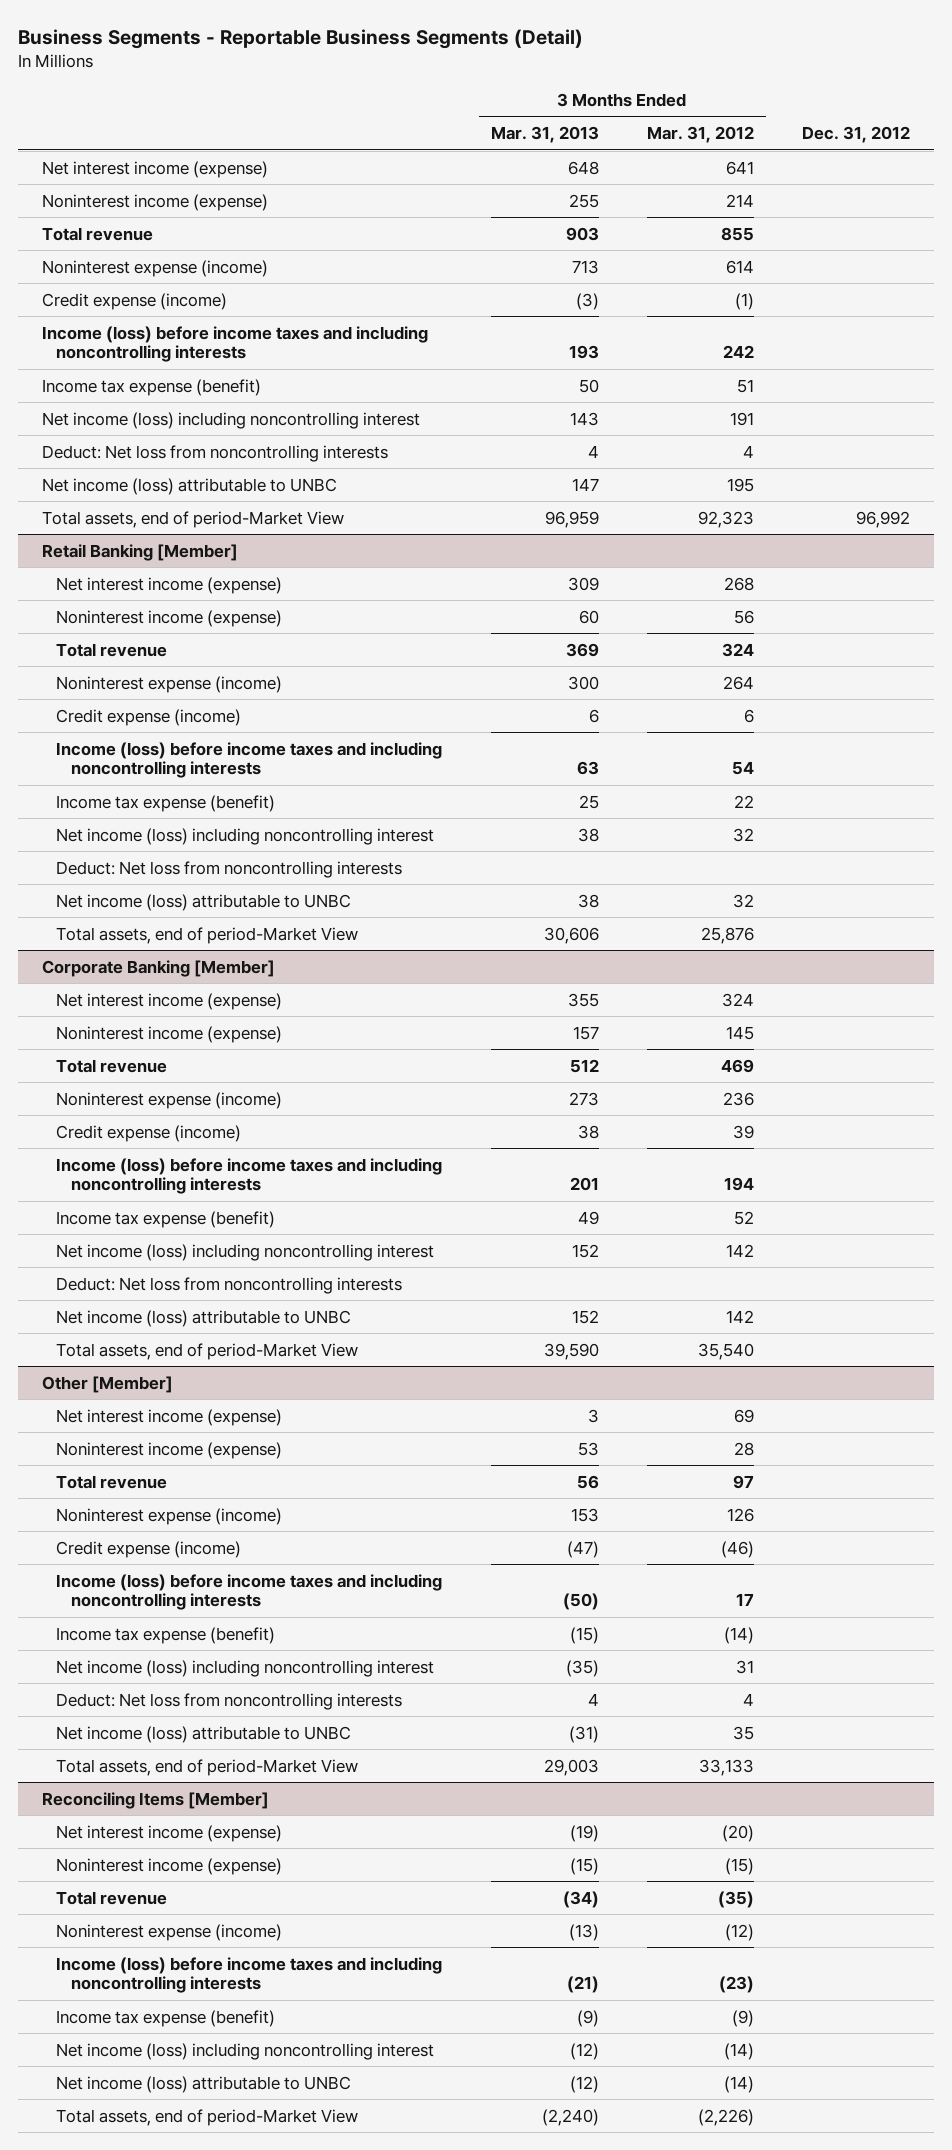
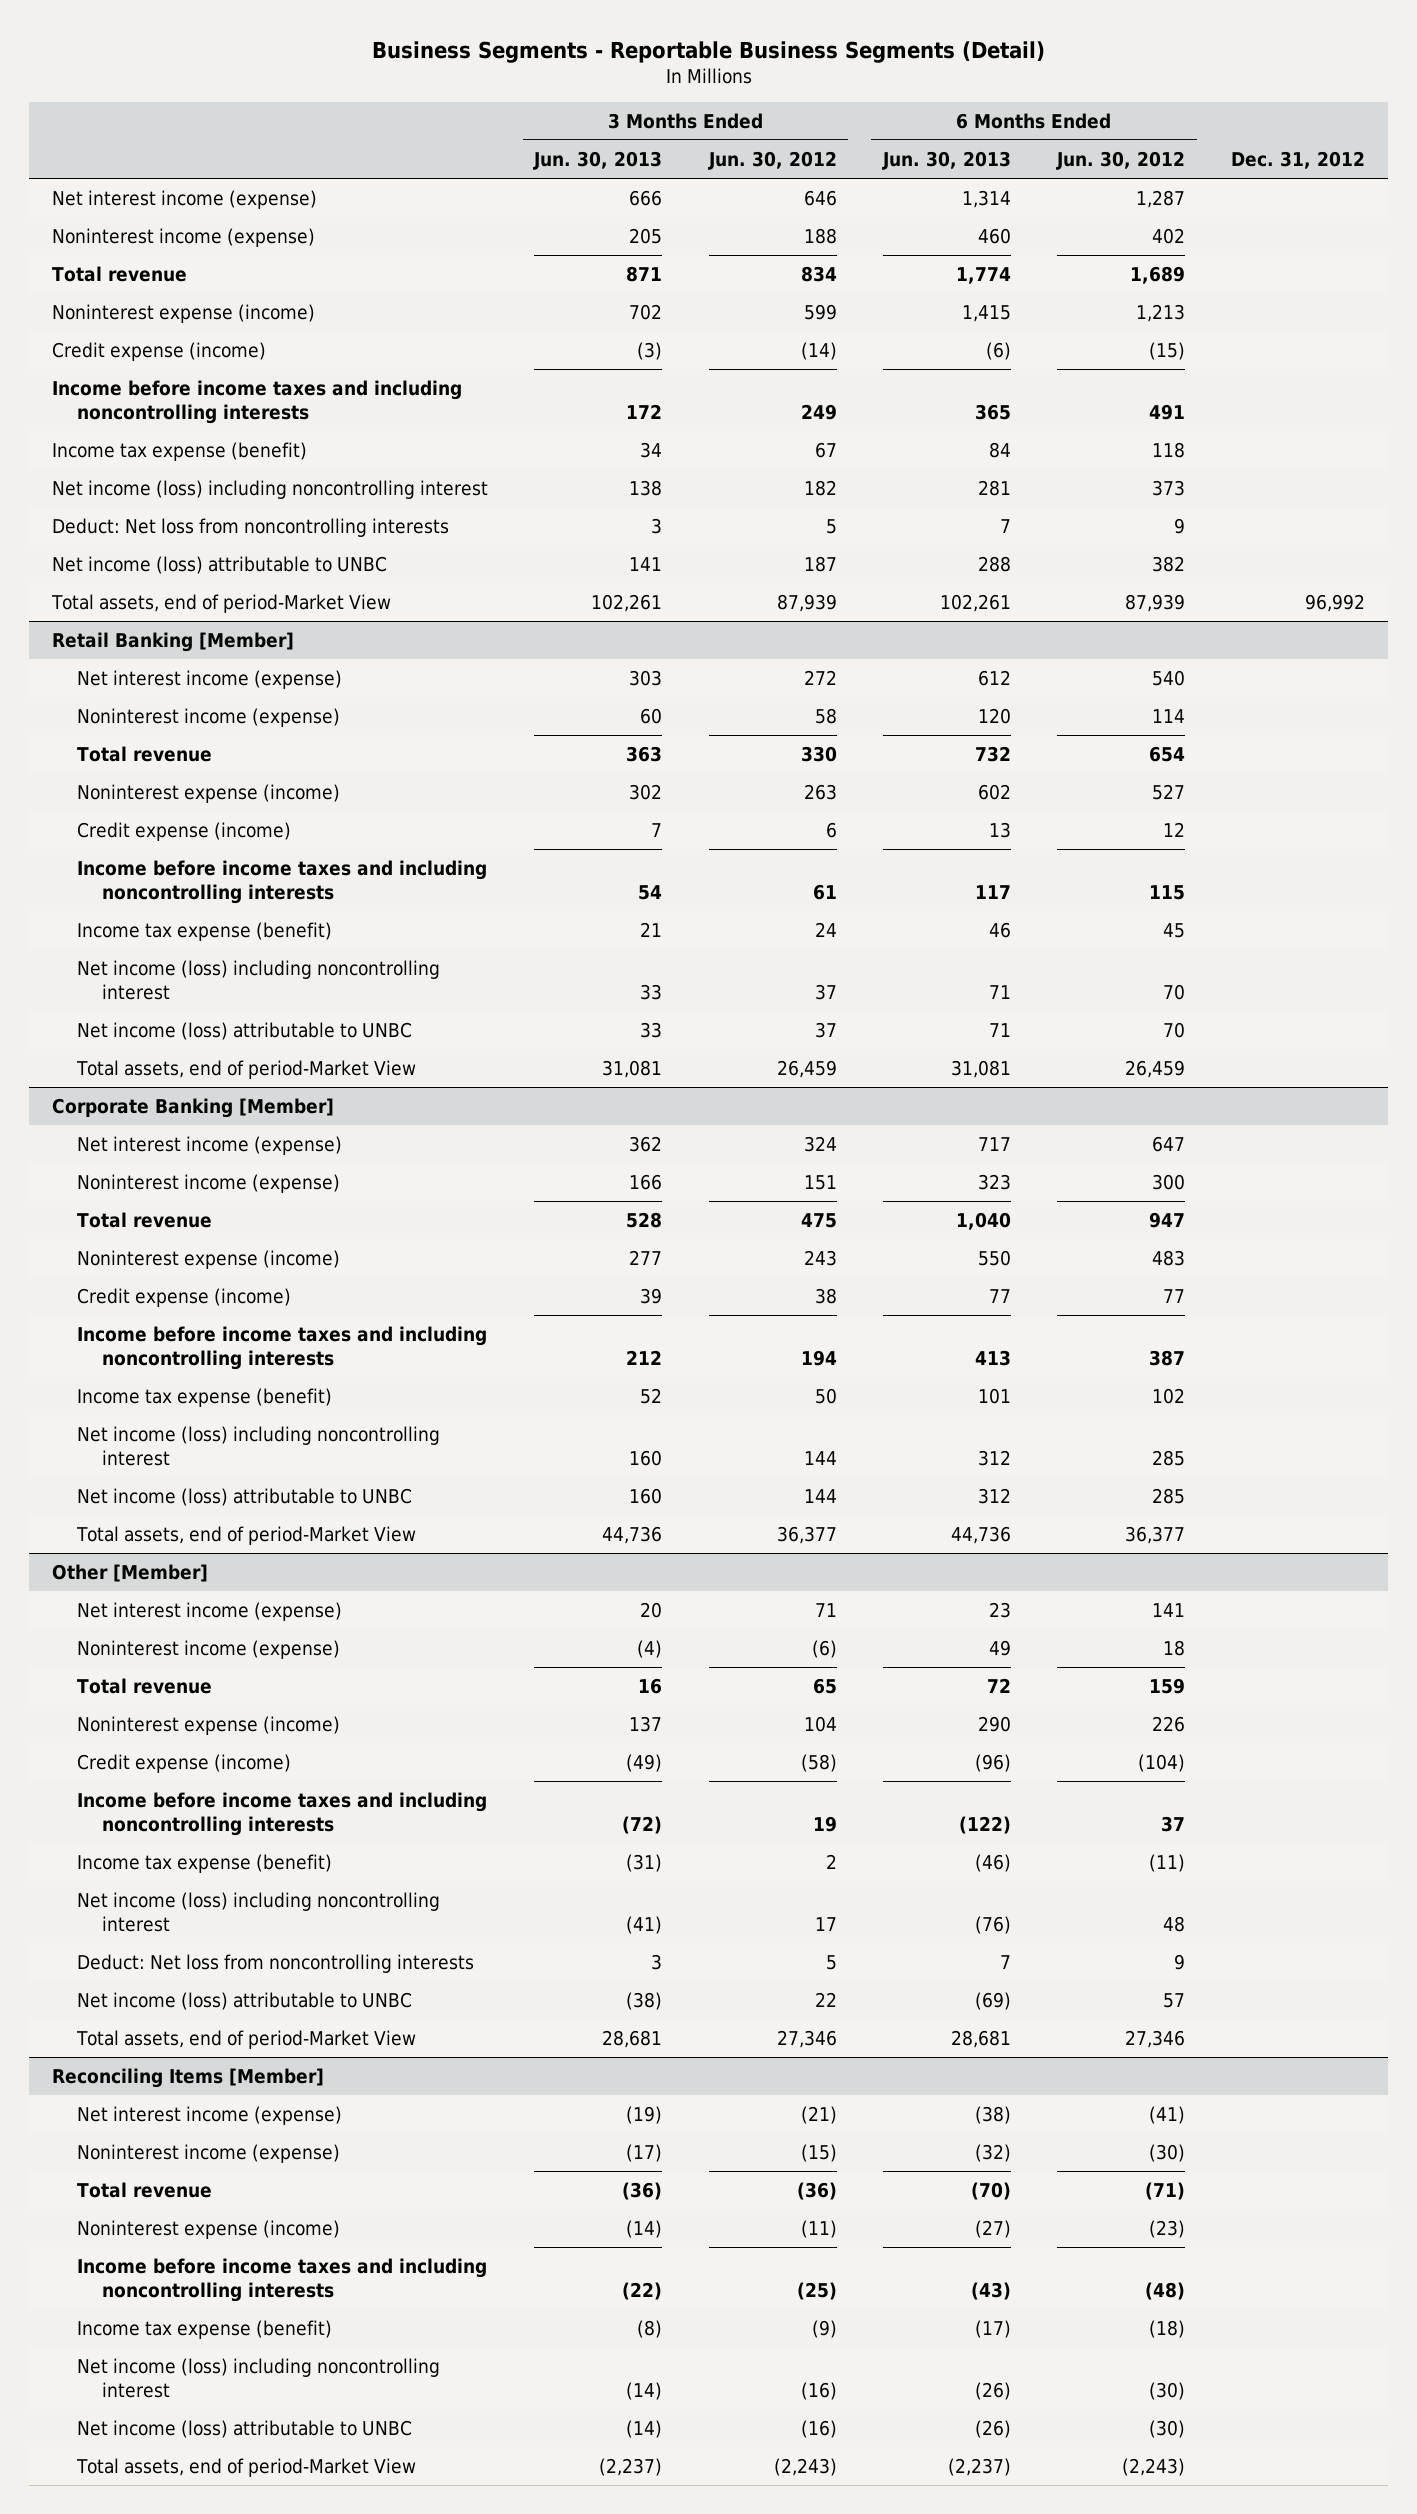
- | 3 Months Ended Mar. 31, 2013 | 3 Months Ended Mar. 31, 2012 | Dec. 31, 2012
+ | 3 Months Ended Jun. 30, 2013 | 3 Months Ended Jun. 30, 2012 | 6 Months Ended Jun. 30, 2013 | 6 Months Ended Jun. 30, 2012 | Dec. 31, 2012
- Income (loss) before income taxes and including noncontrolling interests | 193 | 242 |
+ Income before income taxes and including noncontrolling interests | 172 | 249 | 365 | 491 |
@ Retail Banking [Member]
- Income (loss) before income taxes and including noncontrolling interests | 63 | 54 |
+ Income before income taxes and including noncontrolling interests | 54 | 61 | 117 | 115 |
- Deduct: Net loss from noncontrolling interests
@ Corporate Banking [Member]
- Income (loss) before income taxes and including noncontrolling interests | 201 | 194 |
+ Income before income taxes and including noncontrolling interests | 212 | 194 | 413 | 387 |
- Deduct: Net loss from noncontrolling interests
@ Other [Member]
- Income (loss) before income taxes and including noncontrolling interests | (50) | 17 |
+ Income before income taxes and including noncontrolling interests | (72) | 19 | (122) | 37 |
@ Reconciling Items [Member]
- Income (loss) before income taxes and including noncontrolling interests | (21) | (23) |
+ Income before income taxes and including noncontrolling interests | (22) | (25) | (43) | (48) |

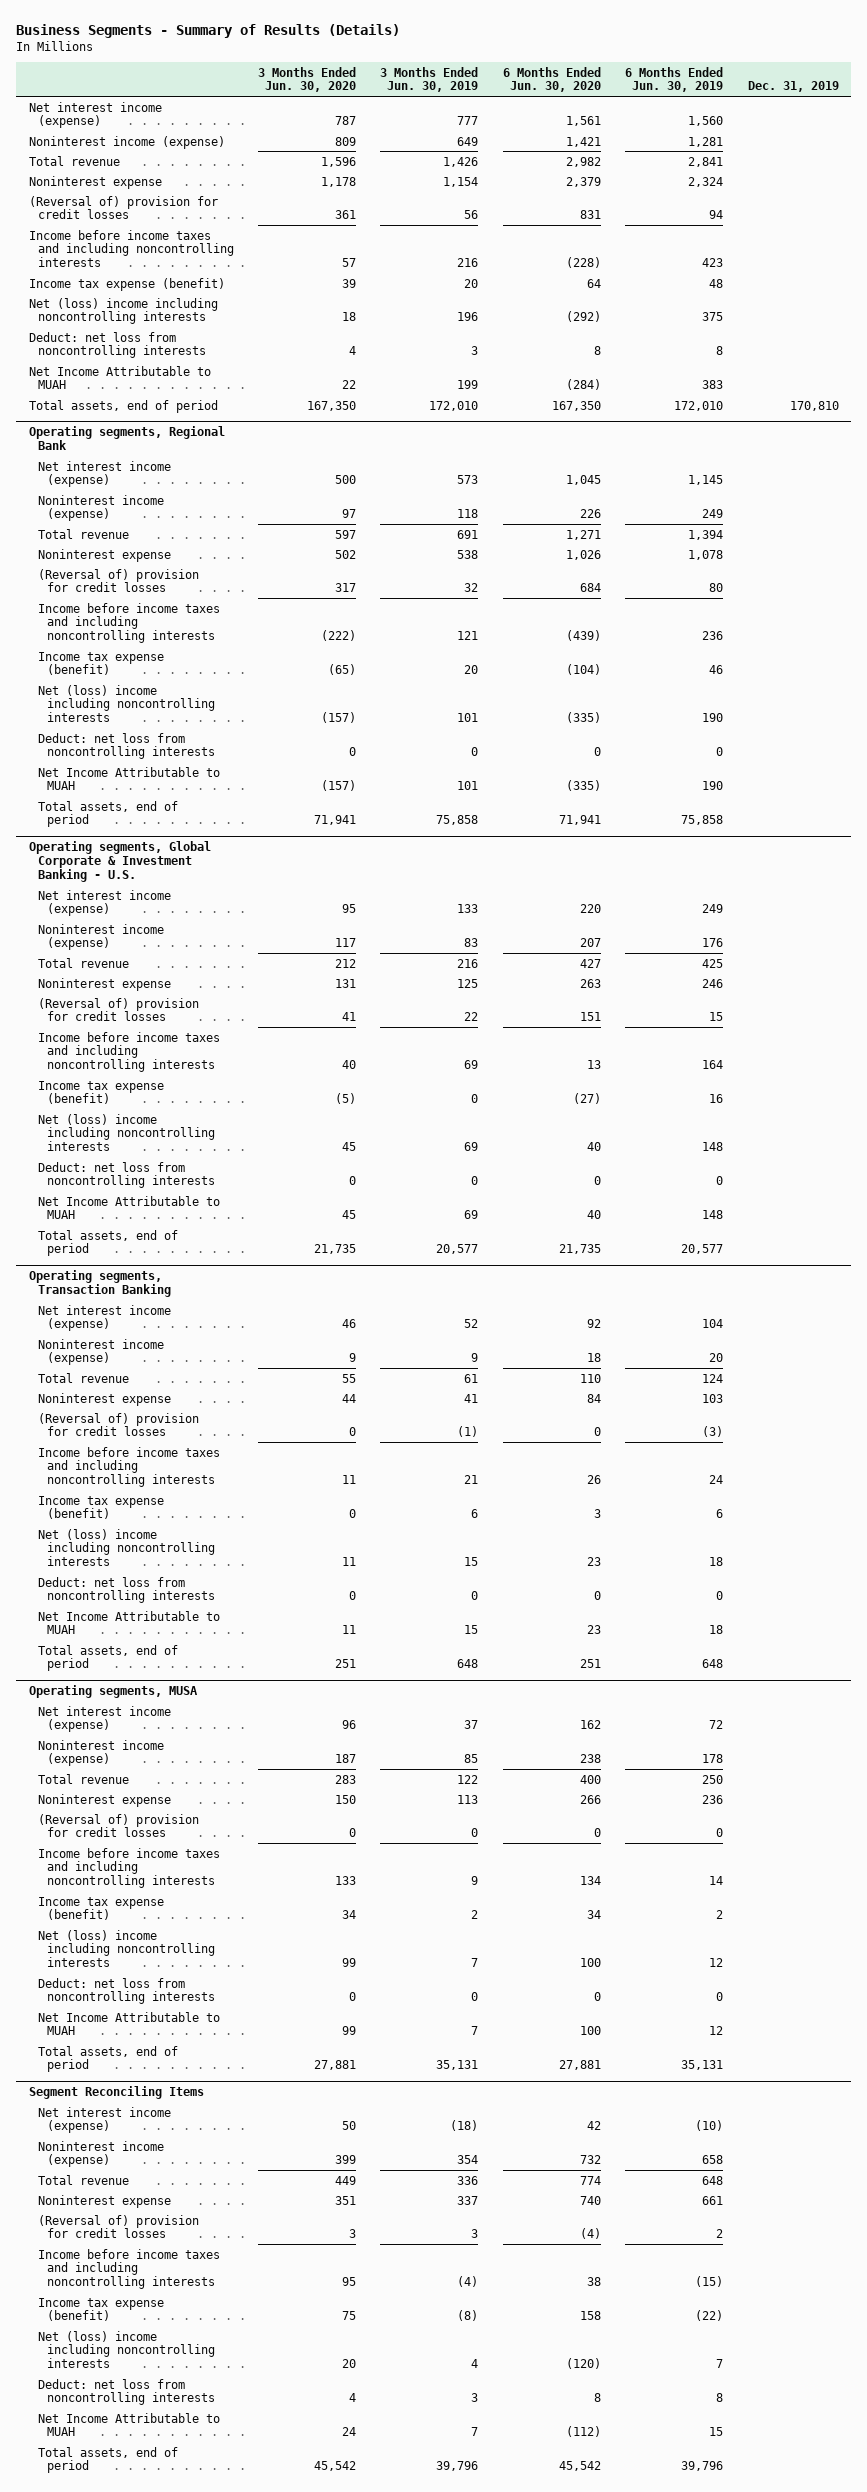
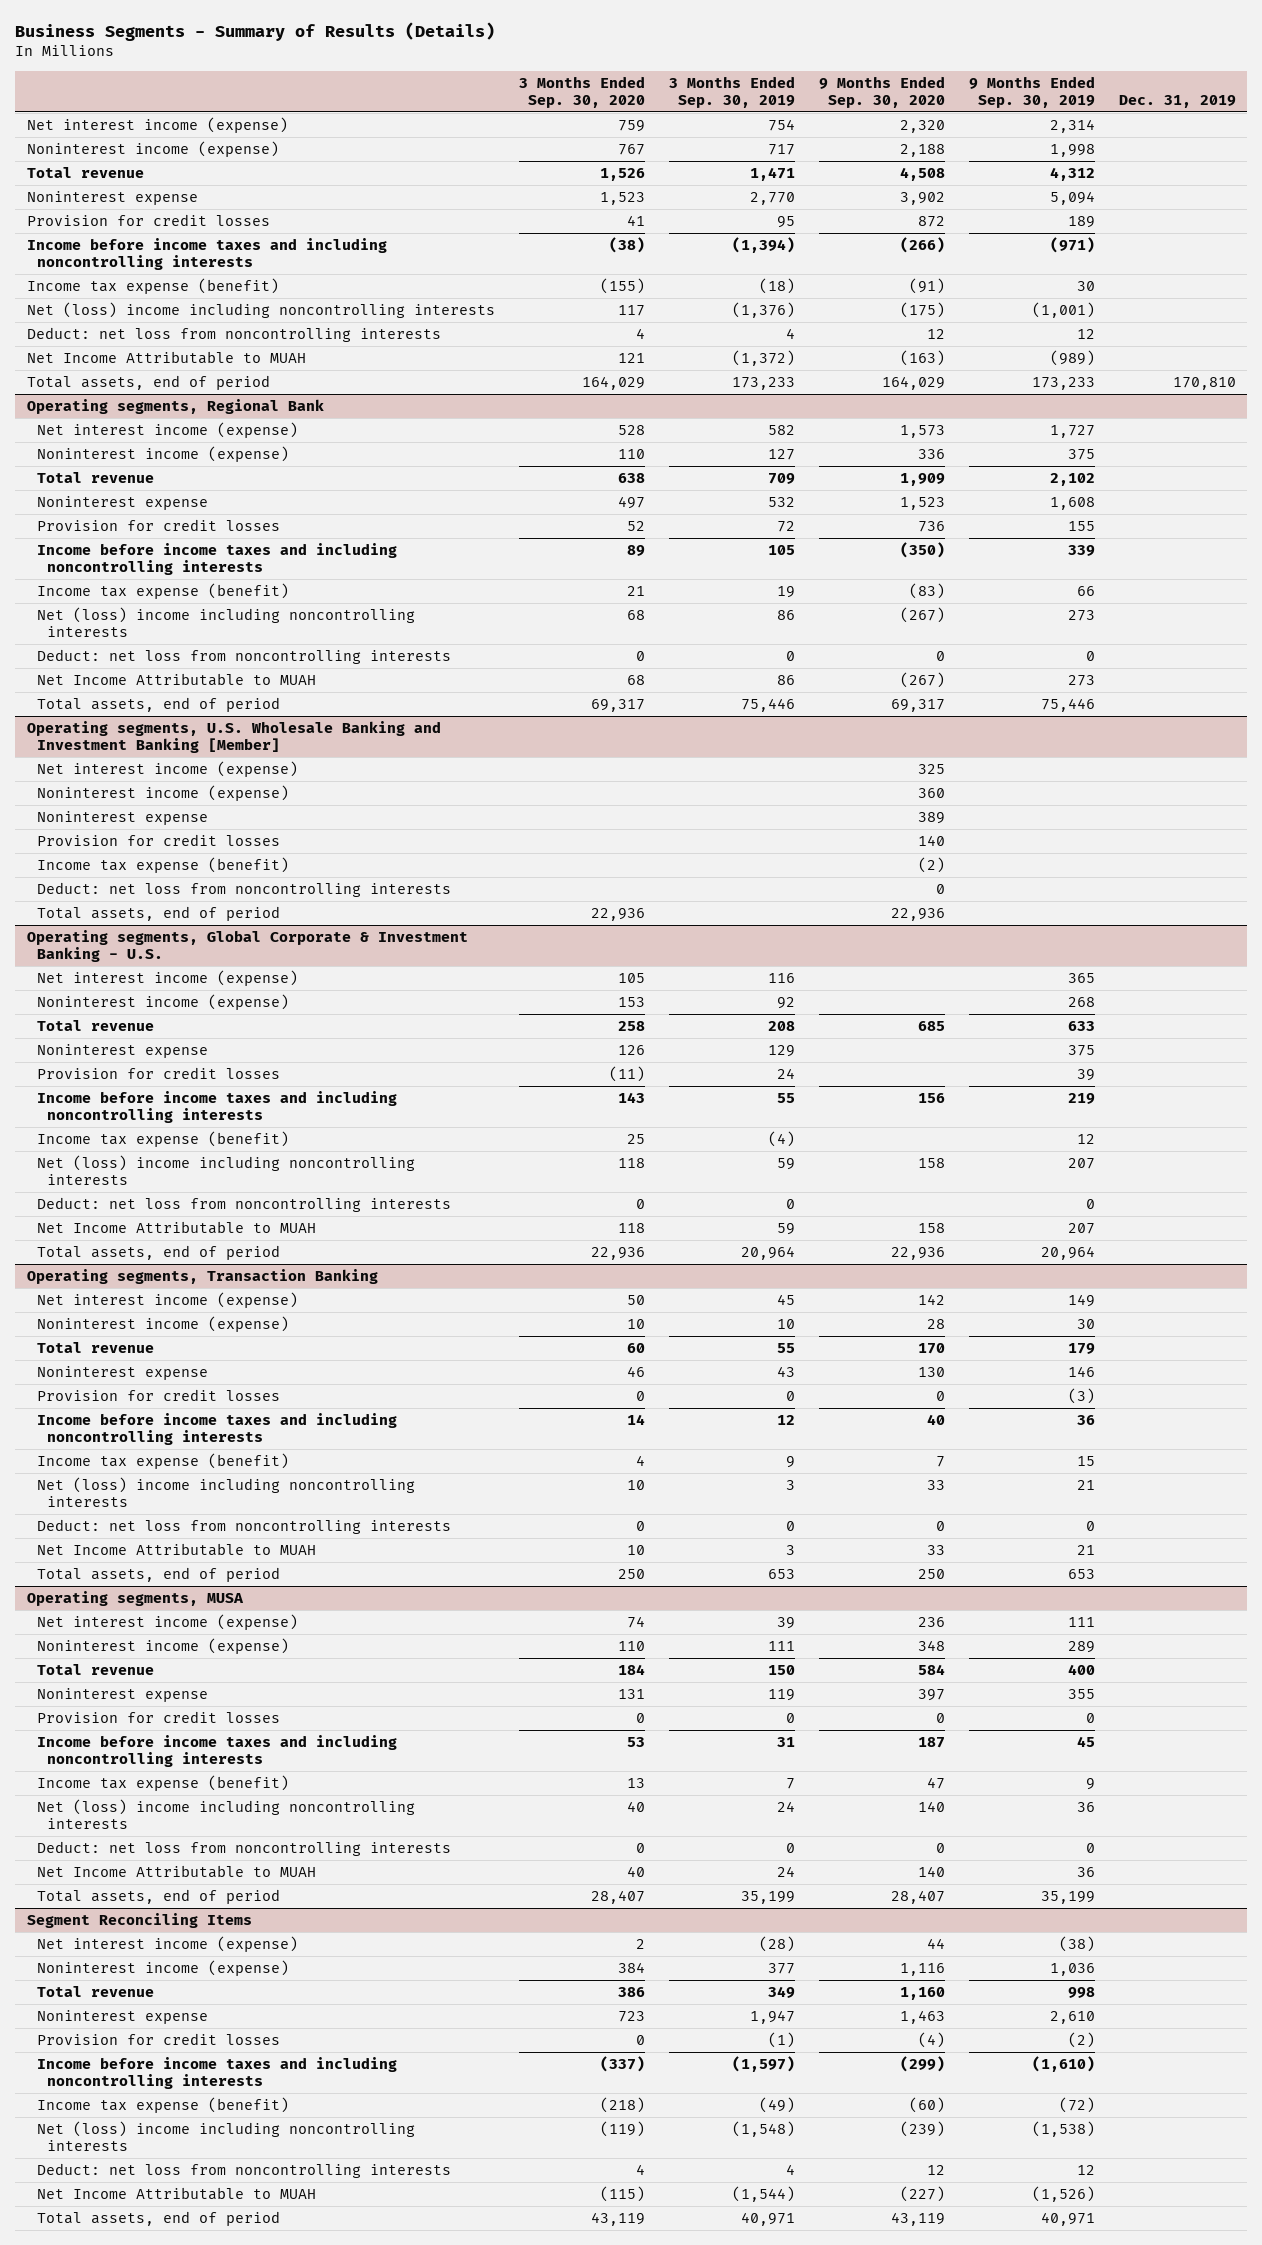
- | 3 Months Ended Jun. 30, 2020 | 3 Months Ended Jun. 30, 2019 | 6 Months Ended Jun. 30, 2020 | 6 Months Ended Jun. 30, 2019 | Dec. 31, 2019
+ | 3 Months Ended Sep. 30, 2020 | 3 Months Ended Sep. 30, 2019 | 9 Months Ended Sep. 30, 2020 | 9 Months Ended Sep. 30, 2019 | Dec. 31, 2019
- (Reversal of) provision for credit losses | 361 | 56 | 831 | 94 |
+ Provision for credit losses | 41 | 95 | 872 | 189 |
@ Operating segments, Regional Bank
- (Reversal of) provision for credit losses | 317 | 32 | 684 | 80 |
+ Provision for credit losses | 52 | 72 | 736 | 155 |
+ Operating segments, U.S. Wholesale Banking and Investment Banking [Member]
+ Net interest income (expense) | | | 325 | |
+ Noninterest income (expense) | | | 360 | |
+ Noninterest expense | | | 389 | |
+ Provision for credit losses | | | 140 | |
+ Income tax expense (benefit) | | | (2) | |
+ Deduct: net loss from noncontrolling interests | | | 0 | |
+ Total assets, end of period | 22,936 | | 22,936 | |
@ Operating segments, Global Corporate & Investment Banking - U.S.
- (Reversal of) provision for credit losses | 41 | 22 | 151 | 15 |
+ Provision for credit losses | (11) | 24 | | 39 |
@ Operating segments, Transaction Banking
- (Reversal of) provision for credit losses | 0 | (1) | 0 | (3) |
+ Provision for credit losses | 0 | 0 | 0 | (3) |
@ Operating segments, MUSA
- (Reversal of) provision for credit losses | 0 | 0 | 0 | 0 |
+ Provision for credit losses | 0 | 0 | 0 | 0 |
@ Segment Reconciling Items
- (Reversal of) provision for credit losses | 3 | 3 | (4) | 2 |
+ Provision for credit losses | 0 | (1) | (4) | (2) |

